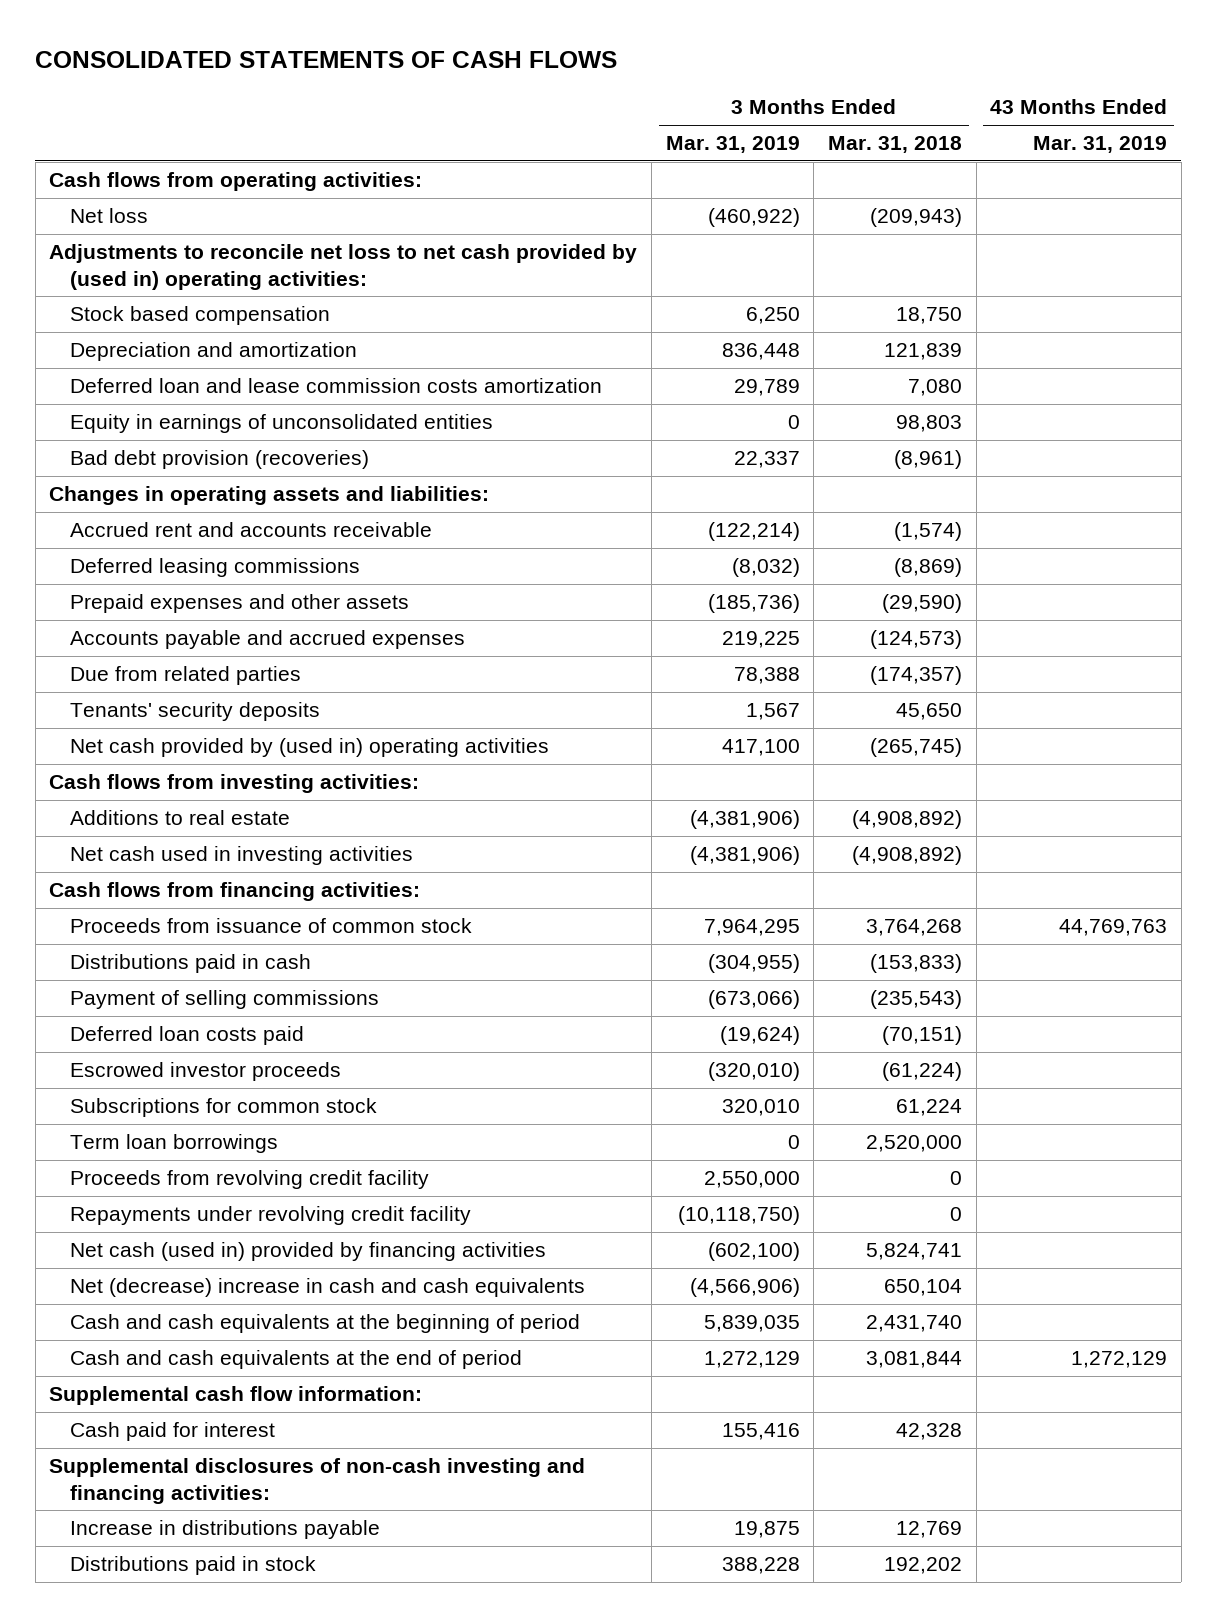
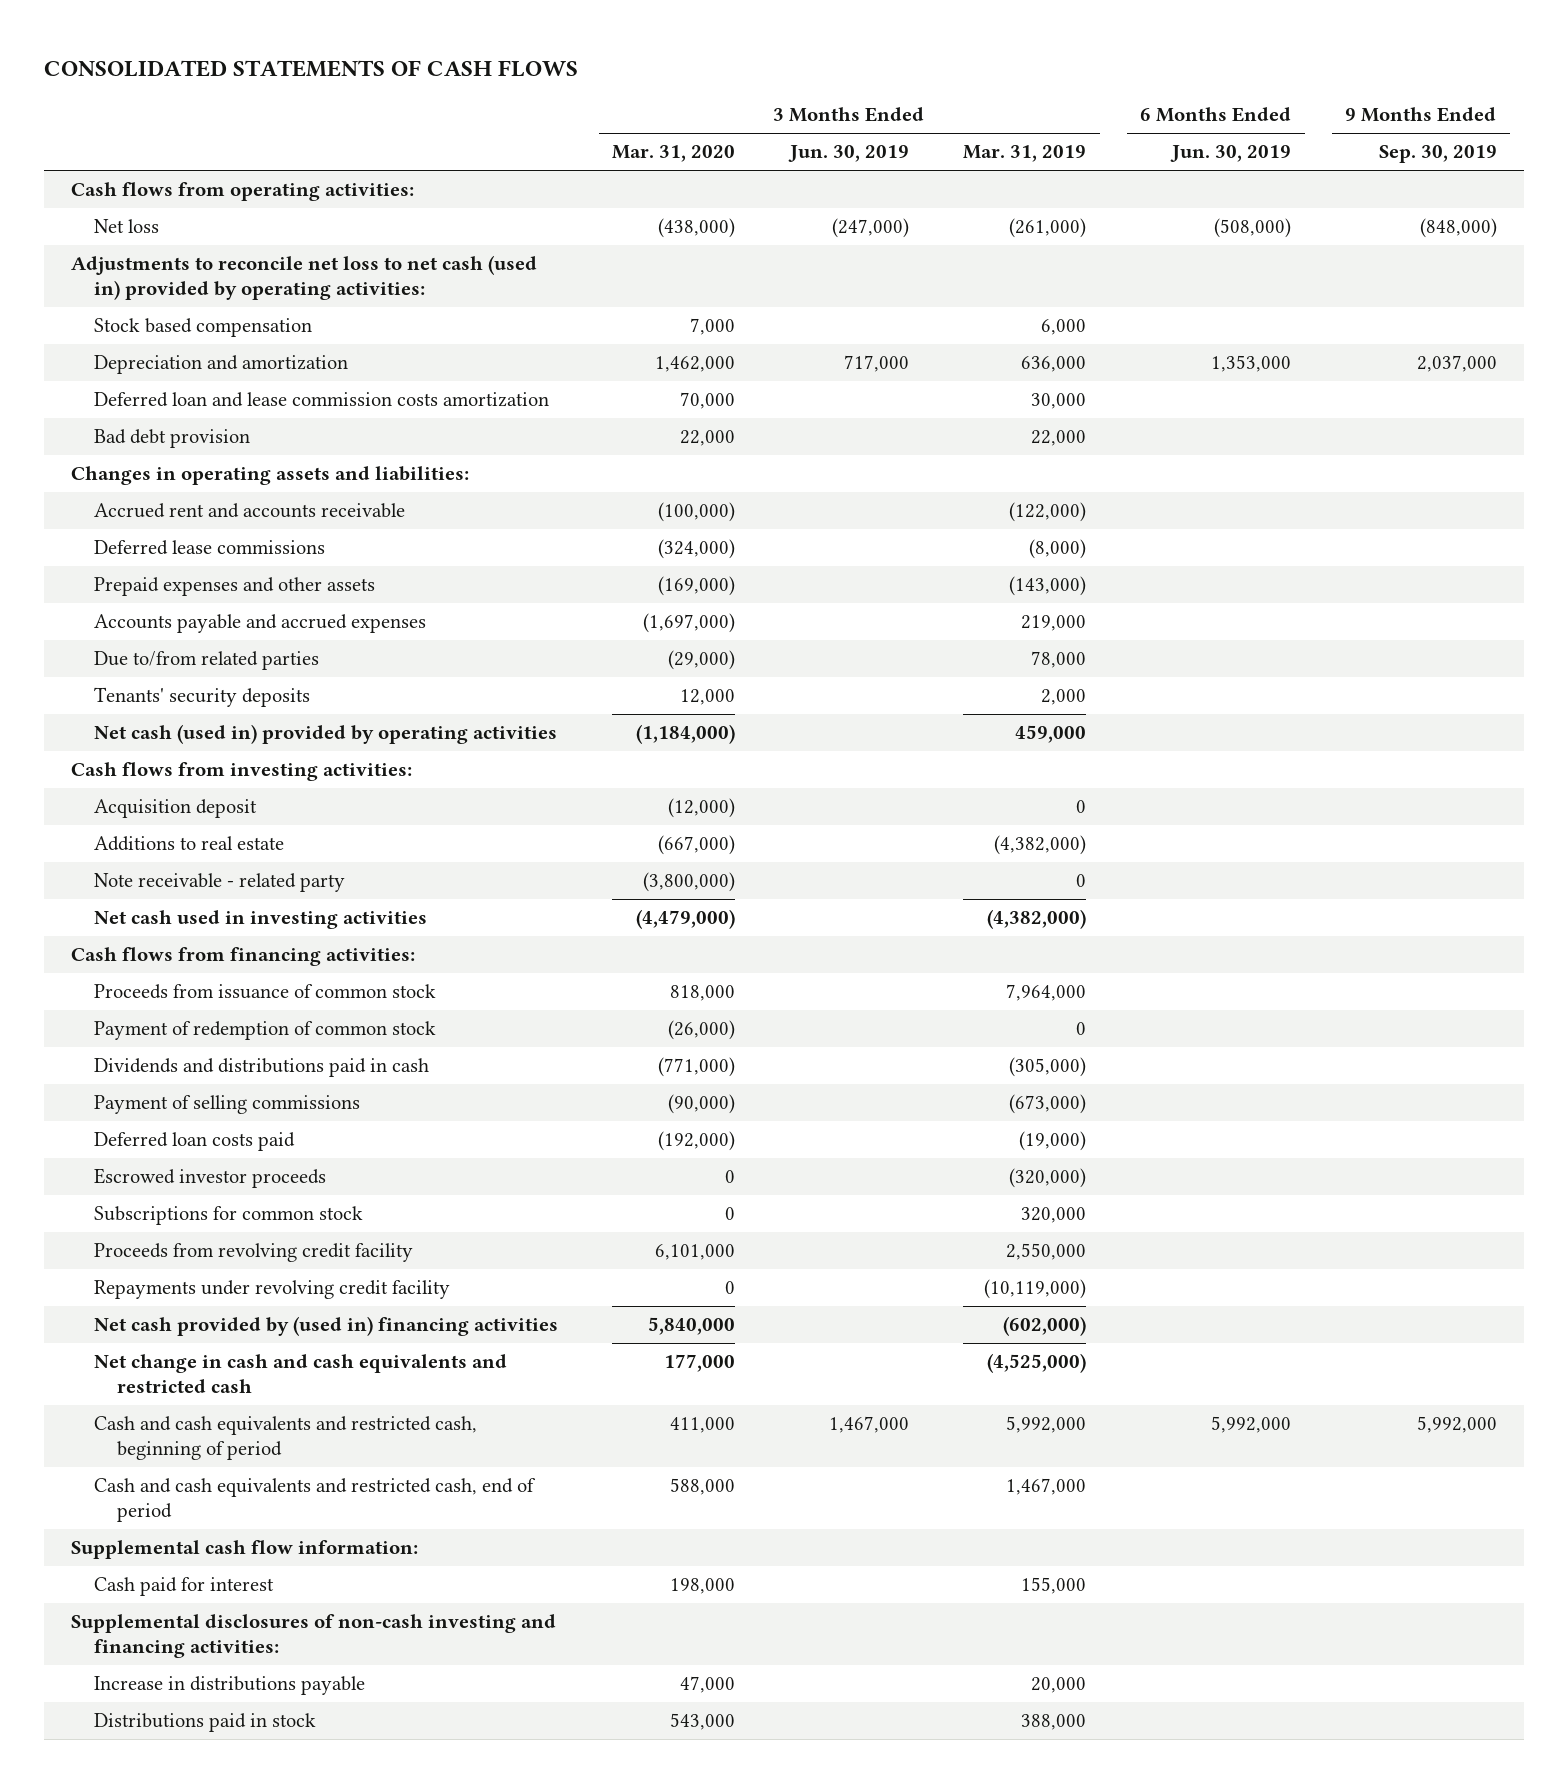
- | 3 Months Ended Mar. 31, 2019 | 3 Months Ended Mar. 31, 2018 | 43 Months Ended Mar. 31, 2019
+ | 3 Months Ended Mar. 31, 2020 | 3 Months Ended Jun. 30, 2019 | 3 Months Ended Mar. 31, 2019 | 6 Months Ended Jun. 30, 2019 | 9 Months Ended Sep. 30, 2019
- Net loss | (460,922) | (209,943) |
- Adjustments to reconcile net loss to net cash provided by (used in) operating activities:
- Stock based compensation | 6,250 | 18,750 |
- Depreciation and amortization | 836,448 | 121,839 |
- Deferred loan and lease commission costs amortization | 29,789 | 7,080 |
- Equity in earnings of unconsolidated entities | 0 | 98,803 |
- Bad debt provision (recoveries) | 22,337 | (8,961) |
+ Net loss | (438,000) | (247,000) | (261,000) | (508,000) | (848,000)
+ Adjustments to reconcile net loss to net cash (used in) provided by operating activities:
+ Stock based compensation | 7,000 | | 6,000 | |
+ Depreciation and amortization | 1,462,000 | 717,000 | 636,000 | 1,353,000 | 2,037,000
+ Deferred loan and lease commission costs amortization | 70,000 | | 30,000 | |
+ Bad debt provision | 22,000 | | 22,000 | |
- Accrued rent and accounts receivable | (122,214) | (1,574) |
- Deferred leasing commissions | (8,032) | (8,869) |
- Prepaid expenses and other assets | (185,736) | (29,590) |
- Accounts payable and accrued expenses | 219,225 | (124,573) |
- Due from related parties | 78,388 | (174,357) |
- Tenants' security deposits | 1,567 | 45,650 |
- Net cash provided by (used in) operating activities | 417,100 | (265,745) |
+ Accrued rent and accounts receivable | (100,000) | | (122,000) | |
+ Deferred lease commissions | (324,000) | | (8,000) | |
+ Prepaid expenses and other assets | (169,000) | | (143,000) | |
+ Accounts payable and accrued expenses | (1,697,000) | | 219,000 | |
+ Due to/from related parties | (29,000) | | 78,000 | |
+ Tenants' security deposits | 12,000 | | 2,000 | |
+ Net cash (used in) provided by operating activities | (1,184,000) | | 459,000 | |
- Additions to real estate | (4,381,906) | (4,908,892) |
- Net cash used in investing activities | (4,381,906) | (4,908,892) |
+ Acquisition deposit | (12,000) | | 0 | |
+ Additions to real estate | (667,000) | | (4,382,000) | |
+ Note receivable - related party | (3,800,000) | | 0 | |
+ Net cash used in investing activities | (4,479,000) | | (4,382,000) | |
- Proceeds from issuance of common stock | 7,964,295 | 3,764,268 | 44,769,763
- Distributions paid in cash | (304,955) | (153,833) |
- Payment of selling commissions | (673,066) | (235,543) |
- Deferred loan costs paid | (19,624) | (70,151) |
- Escrowed investor proceeds | (320,010) | (61,224) |
- Subscriptions for common stock | 320,010 | 61,224 |
- Term loan borrowings | 0 | 2,520,000 |
+ Proceeds from issuance of common stock | 818,000 | | 7,964,000 | |
+ Payment of redemption of common stock | (26,000) | | 0 | |
+ Dividends and distributions paid in cash | (771,000) | | (305,000) | |
+ Payment of selling commissions | (90,000) | | (673,000) | |
+ Deferred loan costs paid | (192,000) | | (19,000) | |
+ Escrowed investor proceeds | 0 | | (320,000) | |
+ Subscriptions for common stock | 0 | | 320,000 | |
- Repayments under revolving credit facility | (10,118,750) | 0 |
- Net cash (used in) provided by financing activities | (602,100) | 5,824,741 |
- Net (decrease) increase in cash and cash equivalents | (4,566,906) | 650,104 |
- Cash and cash equivalents at the beginning of period | 5,839,035 | 2,431,740 |
- Cash and cash equivalents at the end of period | 1,272,129 | 3,081,844 | 1,272,129
+ Repayments under revolving credit facility | 0 | | (10,119,000) | |
+ Net cash provided by (used in) financing activities | 5,840,000 | | (602,000) | |
+ Net change in cash and cash equivalents and restricted cash | 177,000 | | (4,525,000) | |
+ Cash and cash equivalents and restricted cash, beginning of period | 411,000 | 1,467,000 | 5,992,000 | 5,992,000 | 5,992,000
+ Cash and cash equivalents and restricted cash, end of period | 588,000 | | 1,467,000 | |
- Cash paid for interest | 155,416 | 42,328 |
+ Cash paid for interest | 198,000 | | 155,000 | |
- Increase in distributions payable | 19,875 | 12,769 |
- Distributions paid in stock | 388,228 | 192,202 |
+ Increase in distributions payable | 47,000 | | 20,000 | |
+ Distributions paid in stock | 543,000 | | 388,000 | |

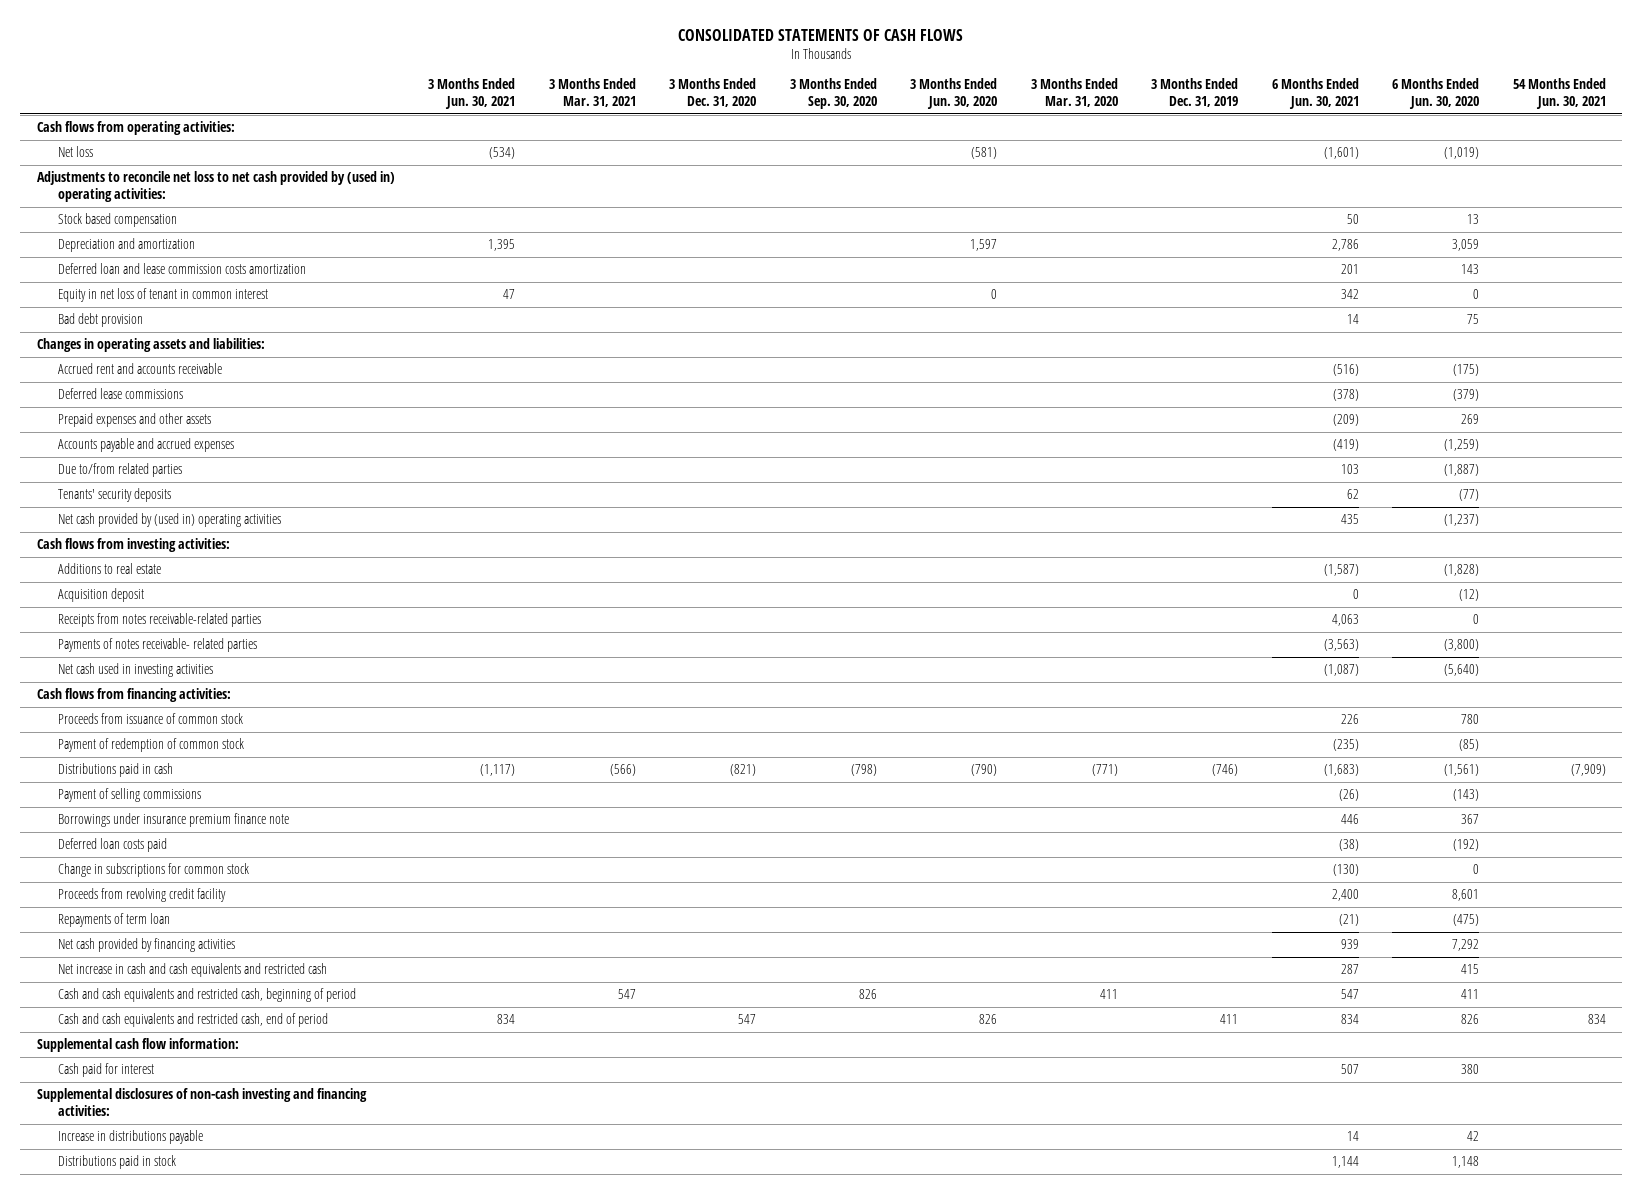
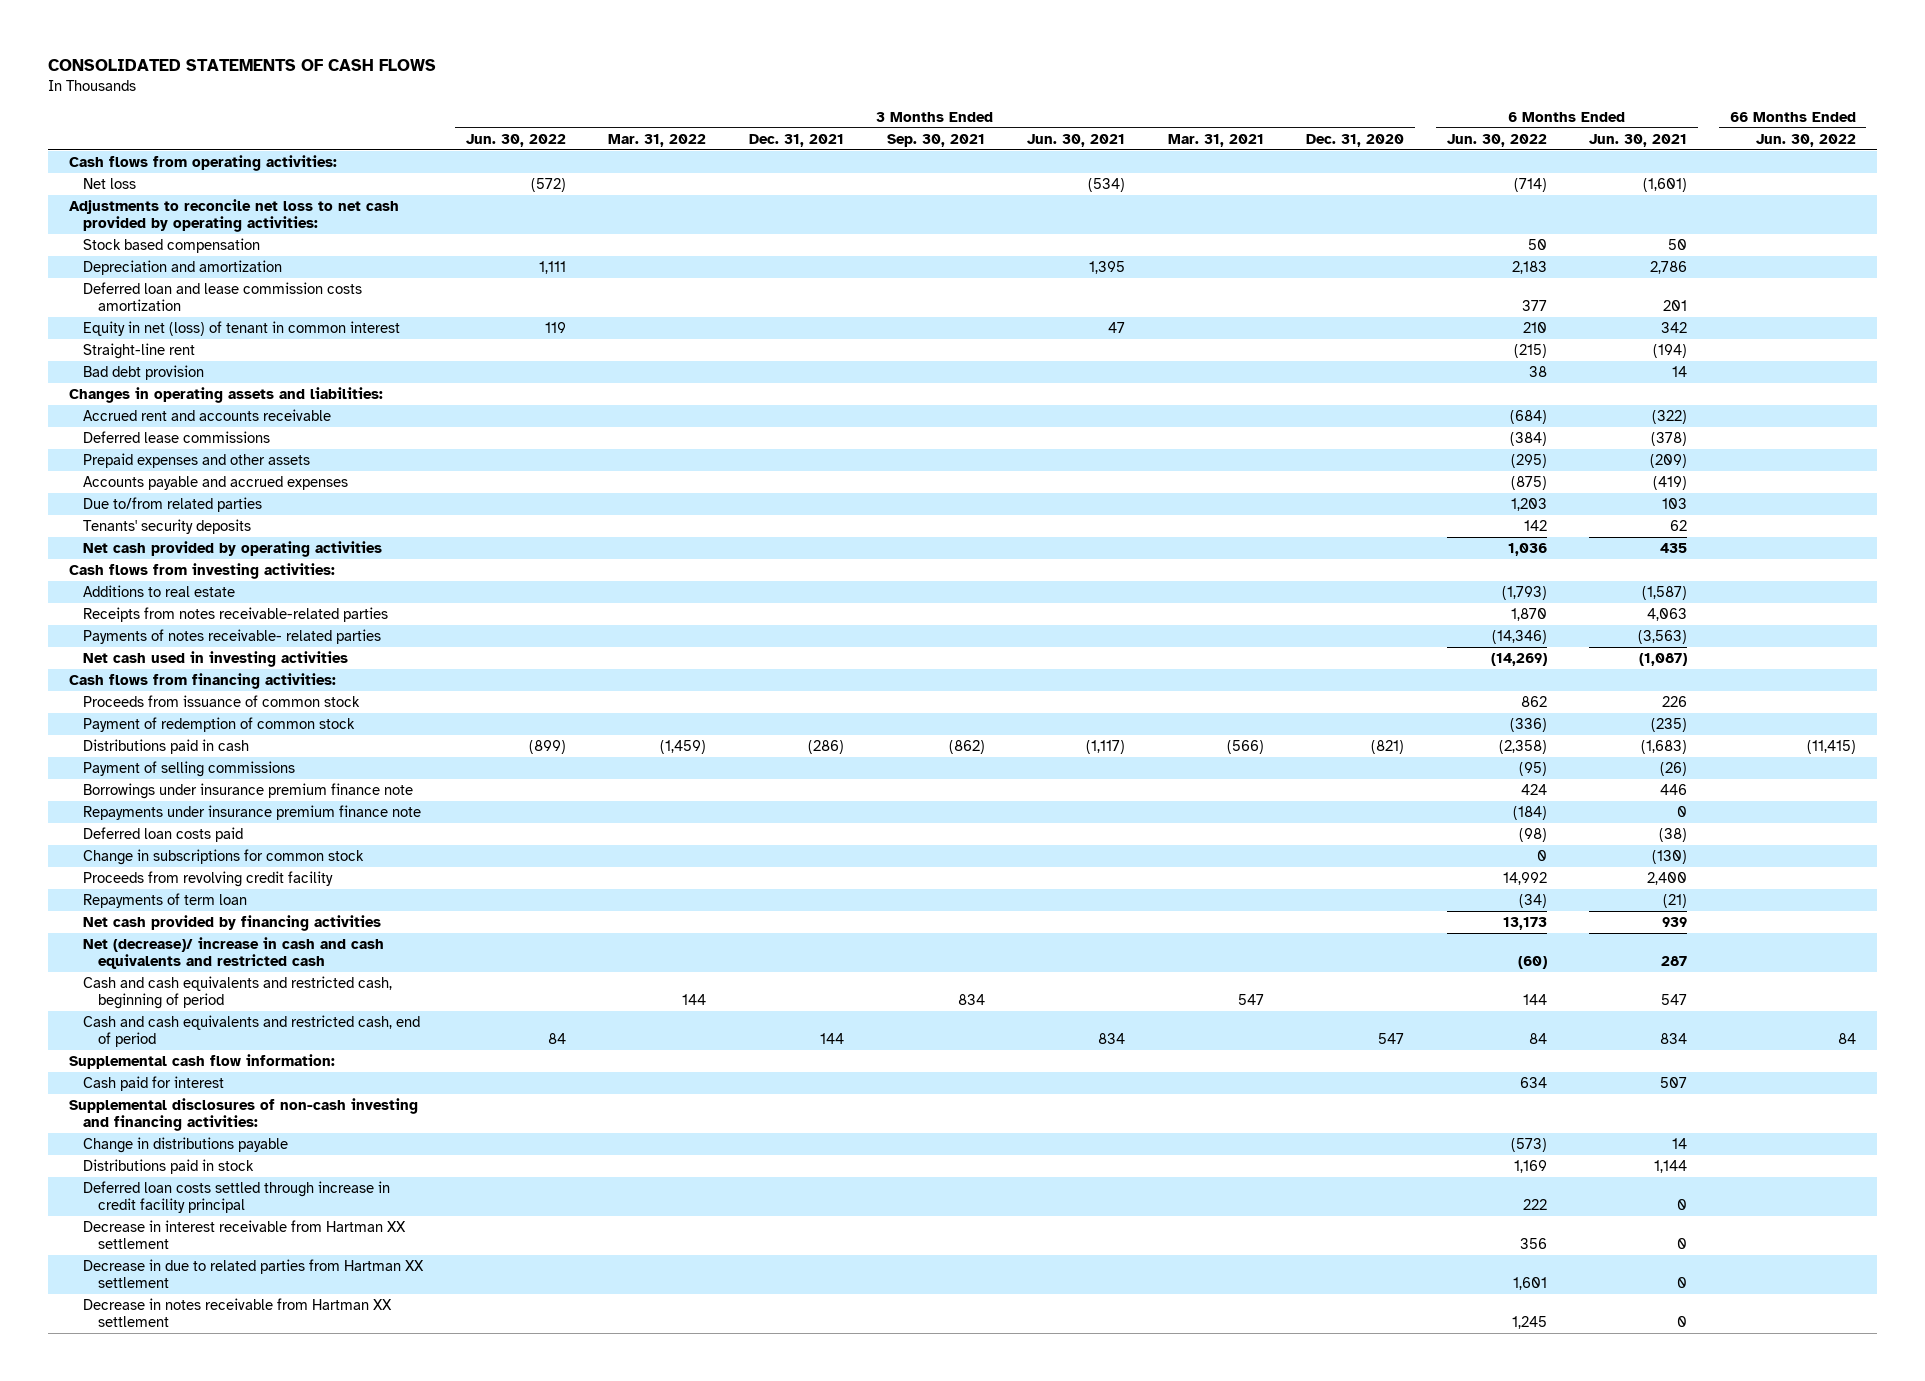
- | 3 Months Ended Jun. 30, 2021 | 3 Months Ended Mar. 31, 2021 | 3 Months Ended Dec. 31, 2020 | 3 Months Ended Sep. 30, 2020 | 3 Months Ended Jun. 30, 2020 | 3 Months Ended Mar. 31, 2020 | 3 Months Ended Dec. 31, 2019 | 6 Months Ended Jun. 30, 2021 | 6 Months Ended Jun. 30, 2020 | 54 Months Ended Jun. 30, 2021
+ | 3 Months Ended Jun. 30, 2022 | 3 Months Ended Mar. 31, 2022 | 3 Months Ended Dec. 31, 2021 | 3 Months Ended Sep. 30, 2021 | 3 Months Ended Jun. 30, 2021 | 3 Months Ended Mar. 31, 2021 | 3 Months Ended Dec. 31, 2020 | 6 Months Ended Jun. 30, 2022 | 6 Months Ended Jun. 30, 2021 | 66 Months Ended Jun. 30, 2022
- Adjustments to reconcile net loss to net cash provided by (used in) operating activities:
+ Adjustments to reconcile net loss to net cash provided by operating activities:
- Equity in net loss of tenant in common interest | 47 | | | | 0 | | | 342 | 0 |
+ Equity in net (loss) of tenant in common interest | 119 | | | | 47 | | | 210 | 342 |
+ Straight-line rent | | | | | | | | (215) | (194) |
- Accrued rent and accounts receivable | | | | | | | | (516) | (175) |
+ Accrued rent and accounts receivable | | | | | | | | (684) | (322) |
- Net cash provided by (used in) operating activities | | | | | | | | 435 | (1,237) |
+ Net cash provided by operating activities | | | | | | | | 1,036 | 435 |
- Acquisition deposit | | | | | | | | 0 | (12) |
+ Repayments under insurance premium finance note | | | | | | | | (184) | 0 |
- Net increase in cash and cash equivalents and restricted cash | | | | | | | | 287 | 415 |
+ Net (decrease)/ increase in cash and cash equivalents and restricted cash | | | | | | | | (60) | 287 |
- Increase in distributions payable | | | | | | | | 14 | 42 |
+ Change in distributions payable | | | | | | | | (573) | 14 |
+ Deferred loan costs settled through increase in credit facility principal | | | | | | | | 222 | 0 |
+ Decrease in interest receivable from Hartman XX settlement | | | | | | | | 356 | 0 |
+ Decrease in due to related parties from Hartman XX settlement | | | | | | | | 1,601 | 0 |
+ Decrease in notes receivable from Hartman XX settlement | | | | | | | | 1,245 | 0 |

